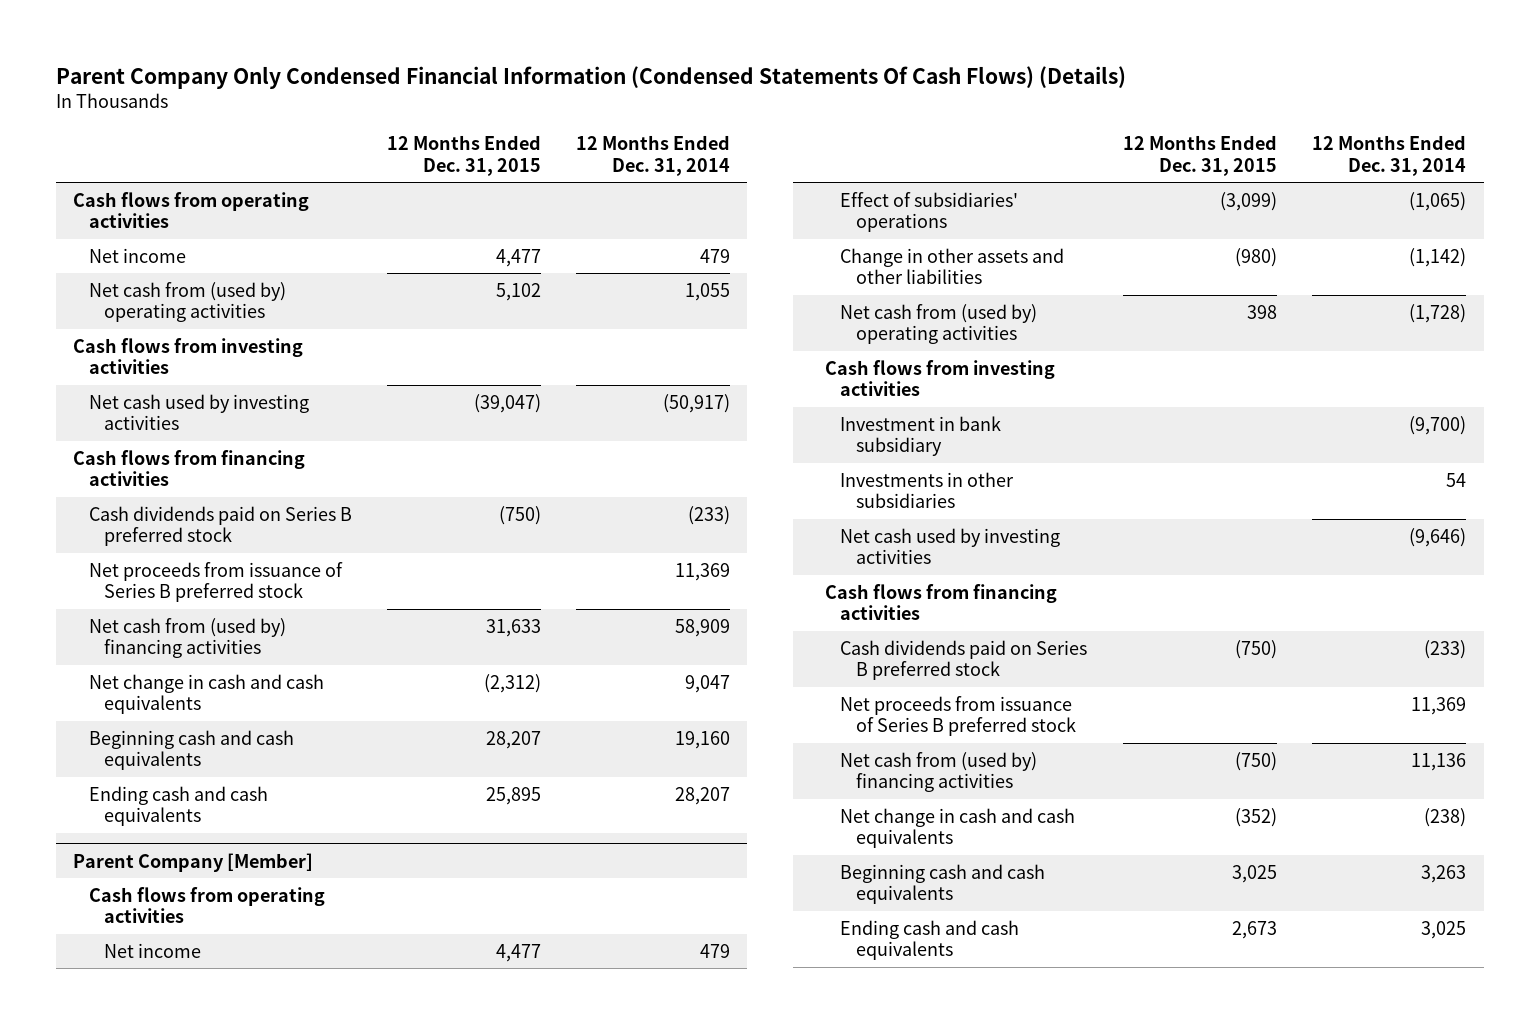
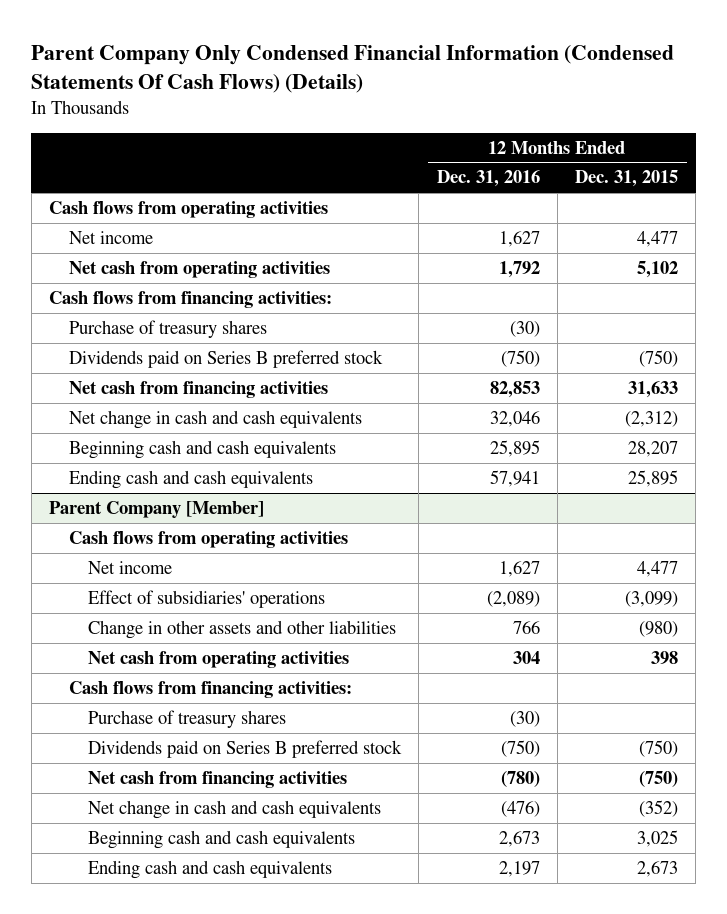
- | 12 Months Ended Dec. 31, 2015 | 12 Months Ended Dec. 31, 2014
+ | 12 Months Ended Dec. 31, 2016 | 12 Months Ended Dec. 31, 2015
- Net cash from (used by) operating activities | 5,102 | 1,055
- Cash flows from investing activities
- Net cash used by investing activities | (39,047) | (50,917)
- Cash flows from financing activities
- Cash dividends paid on Series B preferred stock | (750) | (233)
- Net proceeds from issuance of Series B preferred stock | | 11,369
- Net cash from (used by) financing activities | 31,633 | 58,909
+ Net cash from operating activities | 1,792 | 5,102
+ Cash flows from financing activities:
+ Purchase of treasury shares | (30) |
+ Dividends paid on Series B preferred stock | (750) | (750)
+ Net cash from financing activities | 82,853 | 31,633
@ Parent Company [Member]
- Net cash from (used by) operating activities | 398 | (1,728)
- Cash flows from investing activities
- Investment in bank subsidiary | | (9,700)
- Investments in other subsidiaries | | 54
- Net cash used by investing activities | | (9,646)
- Cash flows from financing activities
- Cash dividends paid on Series B preferred stock | (750) | (233)
- Net proceeds from issuance of Series B preferred stock | | 11,369
- Net cash from (used by) financing activities | (750) | 11,136
+ Net cash from operating activities | 304 | 398
+ Cash flows from financing activities:
+ Purchase of treasury shares | (30) |
+ Dividends paid on Series B preferred stock | (750) | (750)
+ Net cash from financing activities | (780) | (750)

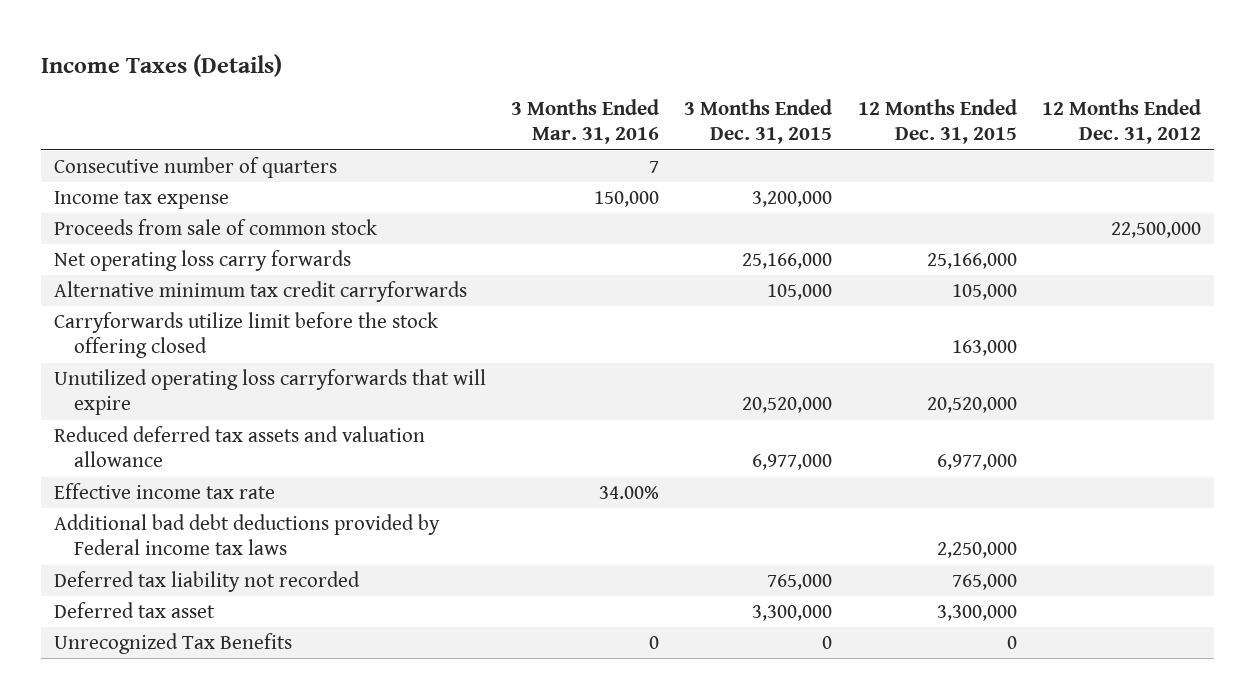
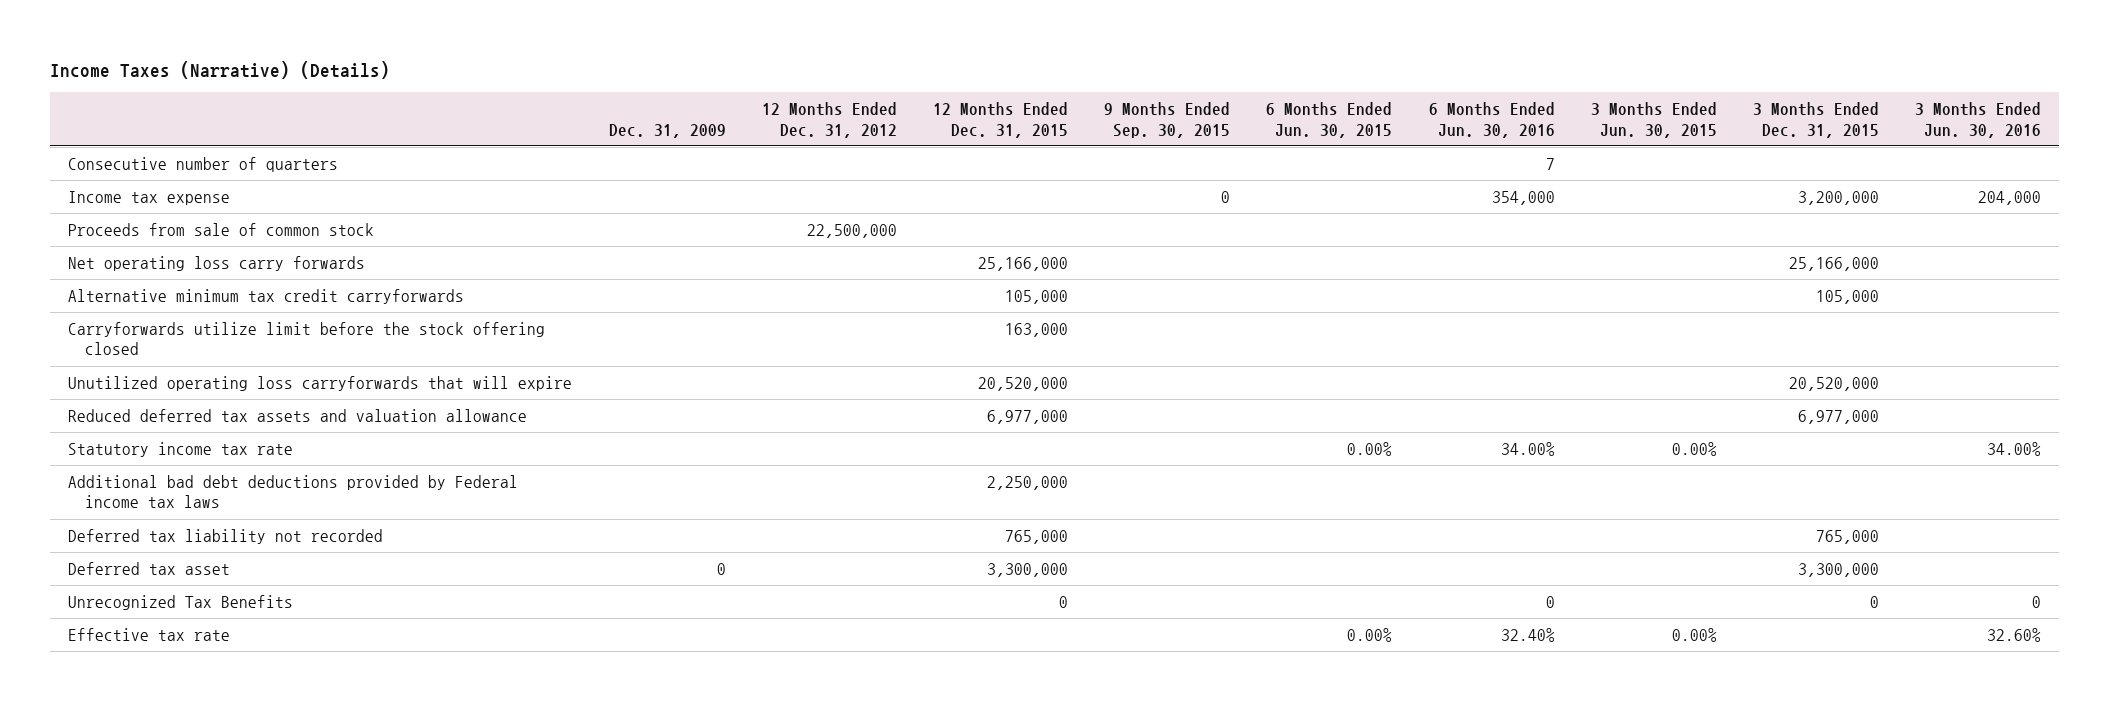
- Income Taxes (Details)
+ Income Taxes (Narrative) (Details)
- | 3 Months Ended Mar. 31, 2016 | 3 Months Ended Dec. 31, 2015 | 12 Months Ended Dec. 31, 2015 | 12 Months Ended Dec. 31, 2012
+ | Dec. 31, 2009 | 12 Months Ended Dec. 31, 2012 | 12 Months Ended Dec. 31, 2015 | 9 Months Ended Sep. 30, 2015 | 6 Months Ended Jun. 30, 2015 | 6 Months Ended Jun. 30, 2016 | 3 Months Ended Jun. 30, 2015 | 3 Months Ended Dec. 31, 2015 | 3 Months Ended Jun. 30, 2016
- Effective income tax rate | 34.00% | | |
+ Statutory income tax rate | | | | | 0.00% | 34.00% | 0.00% | | 34.00%
+ Effective tax rate | | | | | 0.00% | 32.40% | 0.00% | | 32.60%

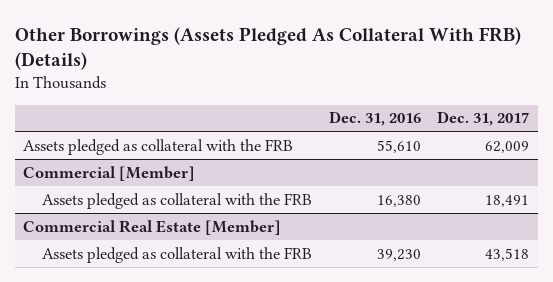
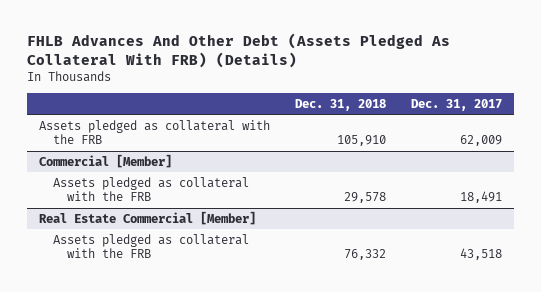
- Other Borrowings (Assets Pledged As Collateral With FRB) (Details)
+ FHLB Advances And Other Debt (Assets Pledged As Collateral With FRB) (Details)
- | Dec. 31, 2016 | Dec. 31, 2017
+ | Dec. 31, 2018 | Dec. 31, 2017
- Commercial Real Estate [Member]
+ Real Estate Commercial [Member]

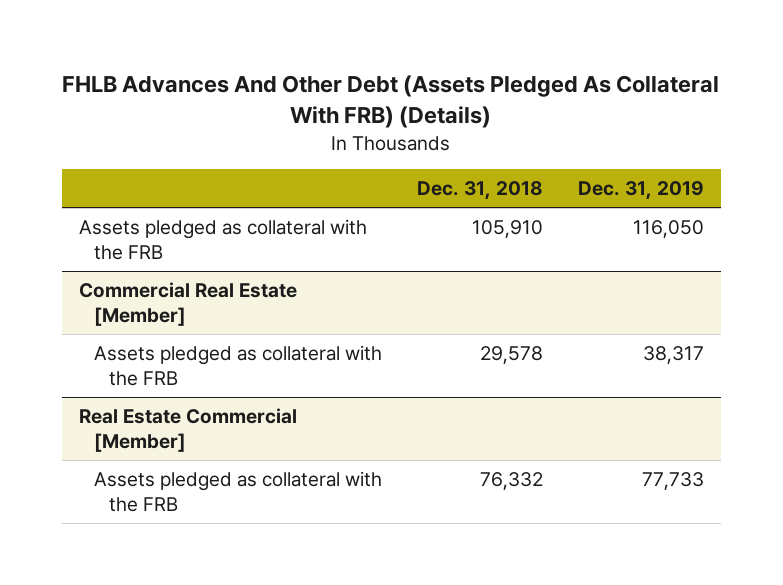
- | Dec. 31, 2018 | Dec. 31, 2017
+ | Dec. 31, 2018 | Dec. 31, 2019
- Commercial [Member]
+ Commercial Real Estate [Member]

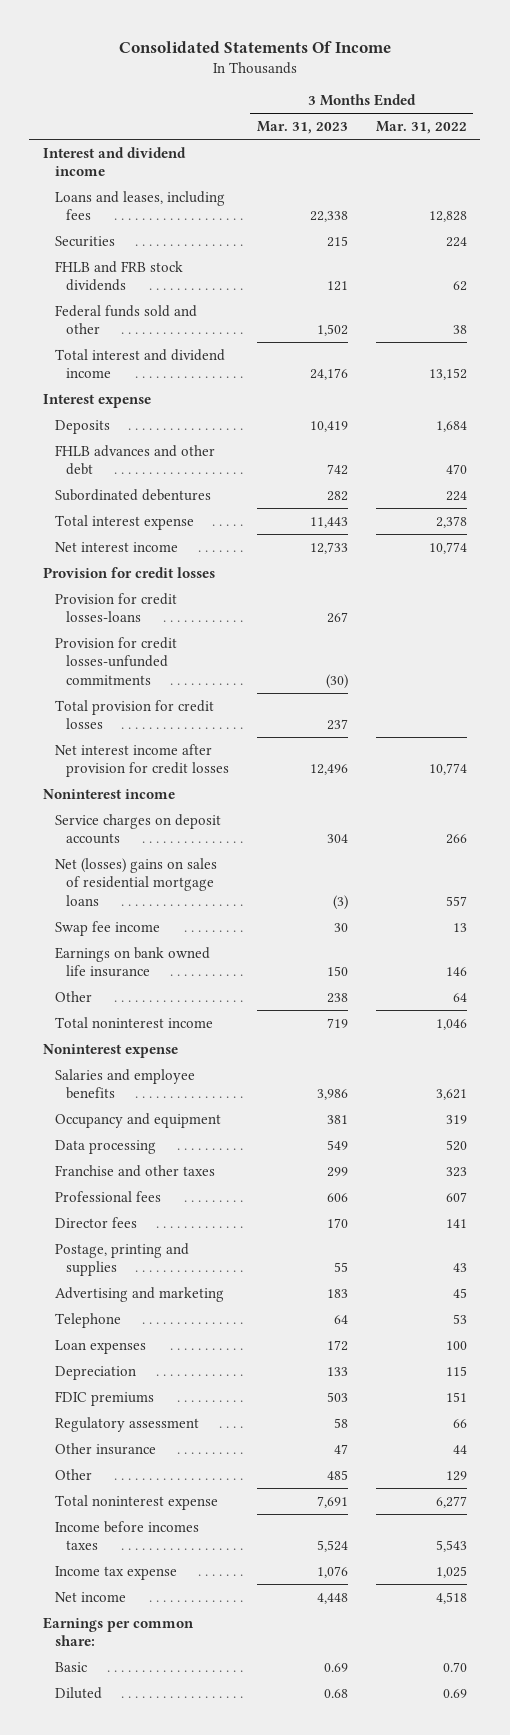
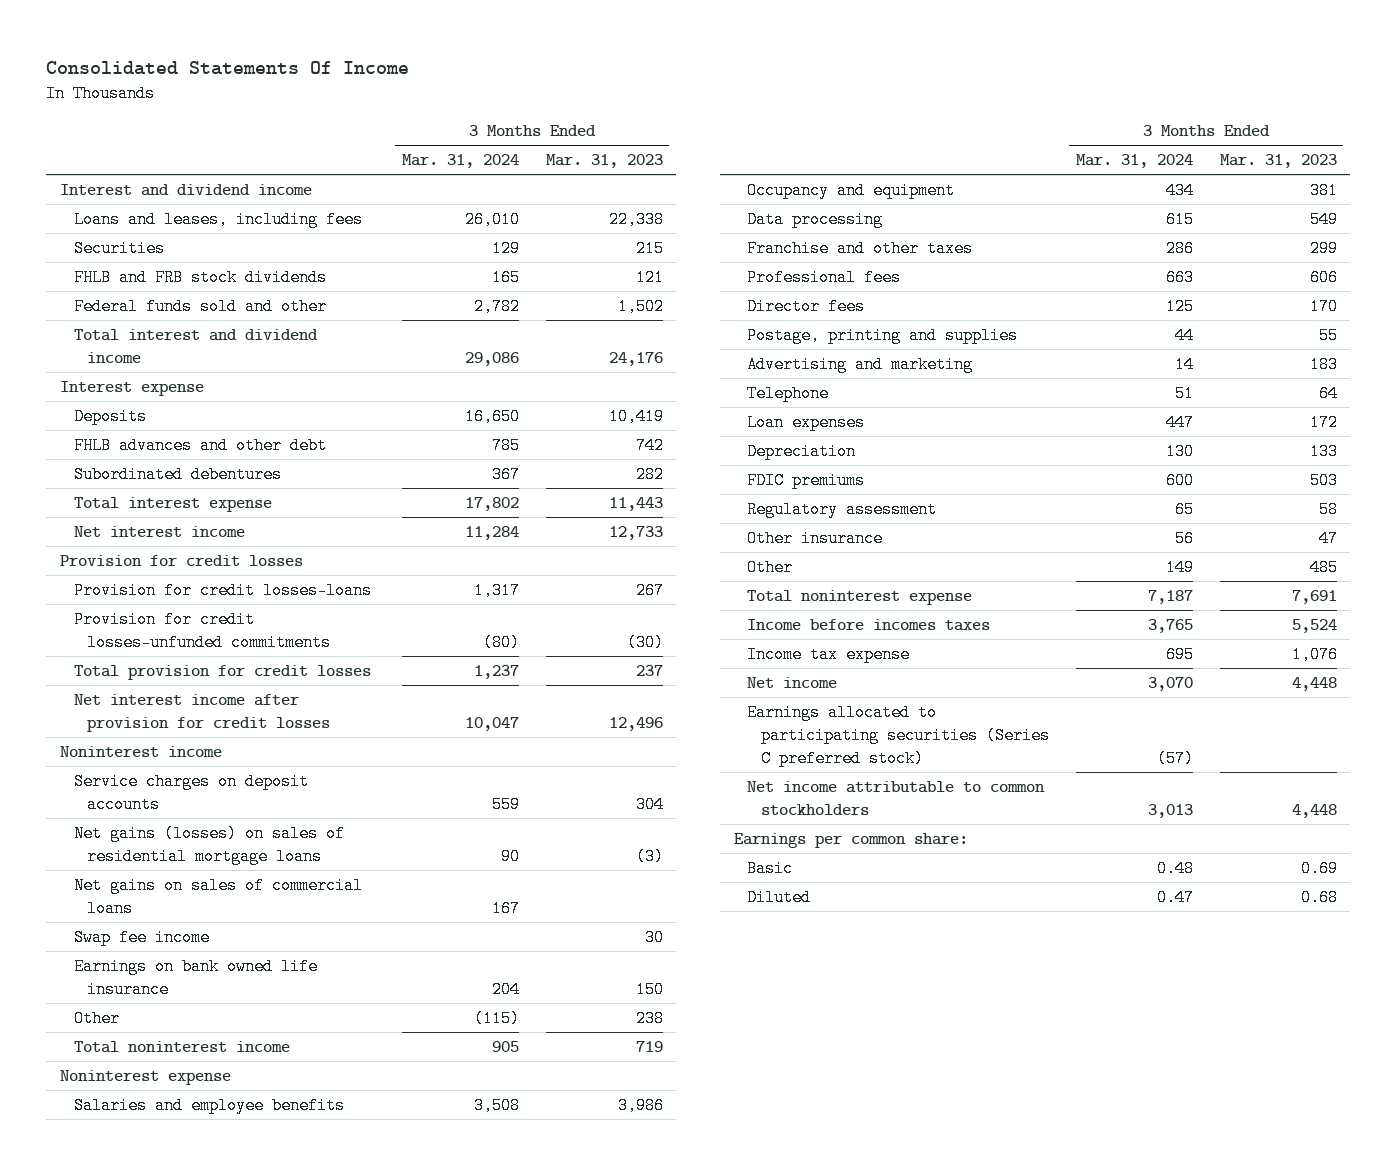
- | 3 Months Ended Mar. 31, 2023 | 3 Months Ended Mar. 31, 2022
+ | 3 Months Ended Mar. 31, 2024 | 3 Months Ended Mar. 31, 2023
- Net (losses) gains on sales of residential mortgage loans | (3) | 557
+ Net gains (losses) on sales of residential mortgage loans | 90 | (3)
+ Net gains on sales of commercial loans | 167 |
+ Earnings allocated to participating securities (Series C preferred stock) | (57) |
+ Net income attributable to common stockholders | 3,013 | 4,448

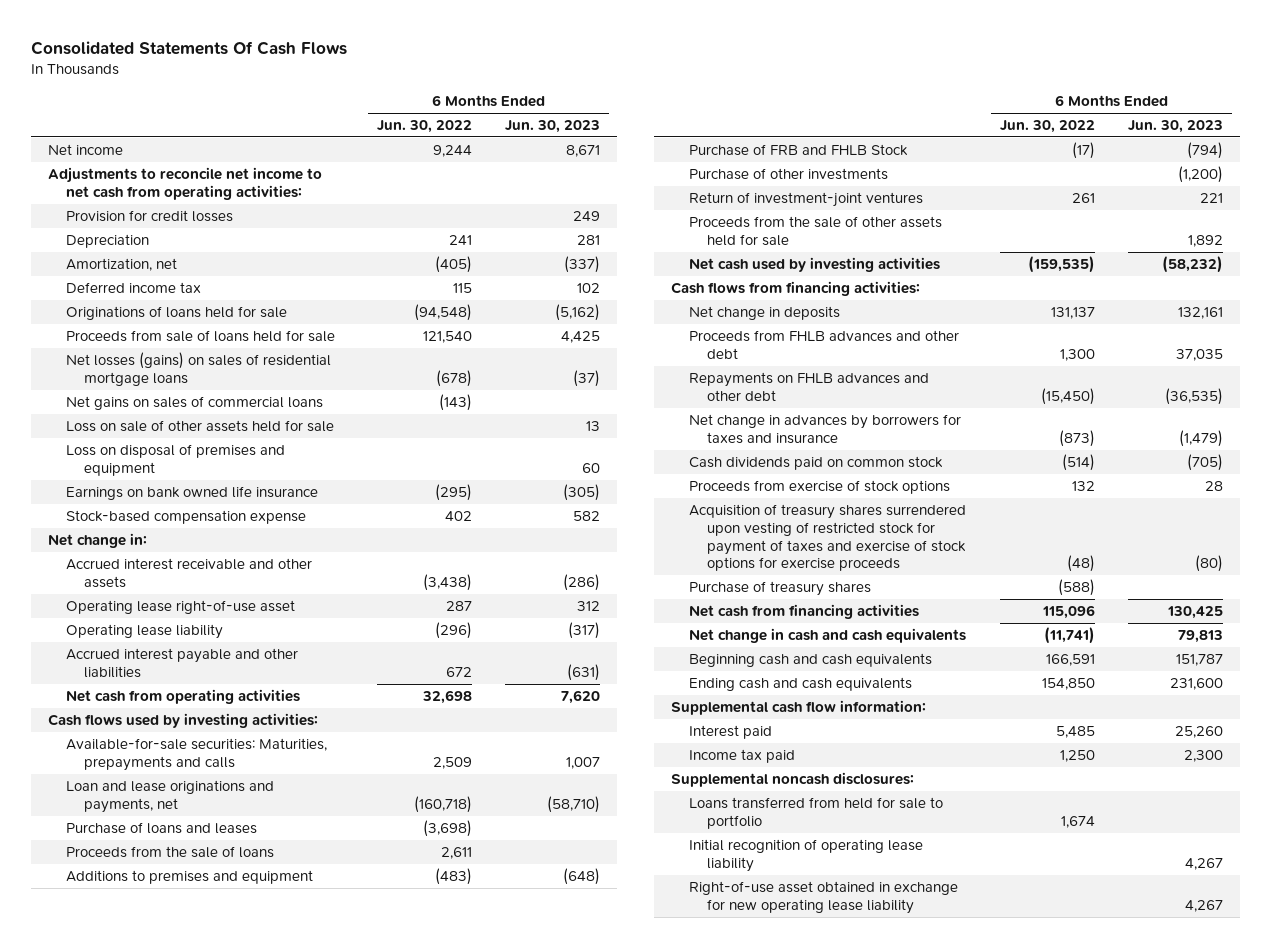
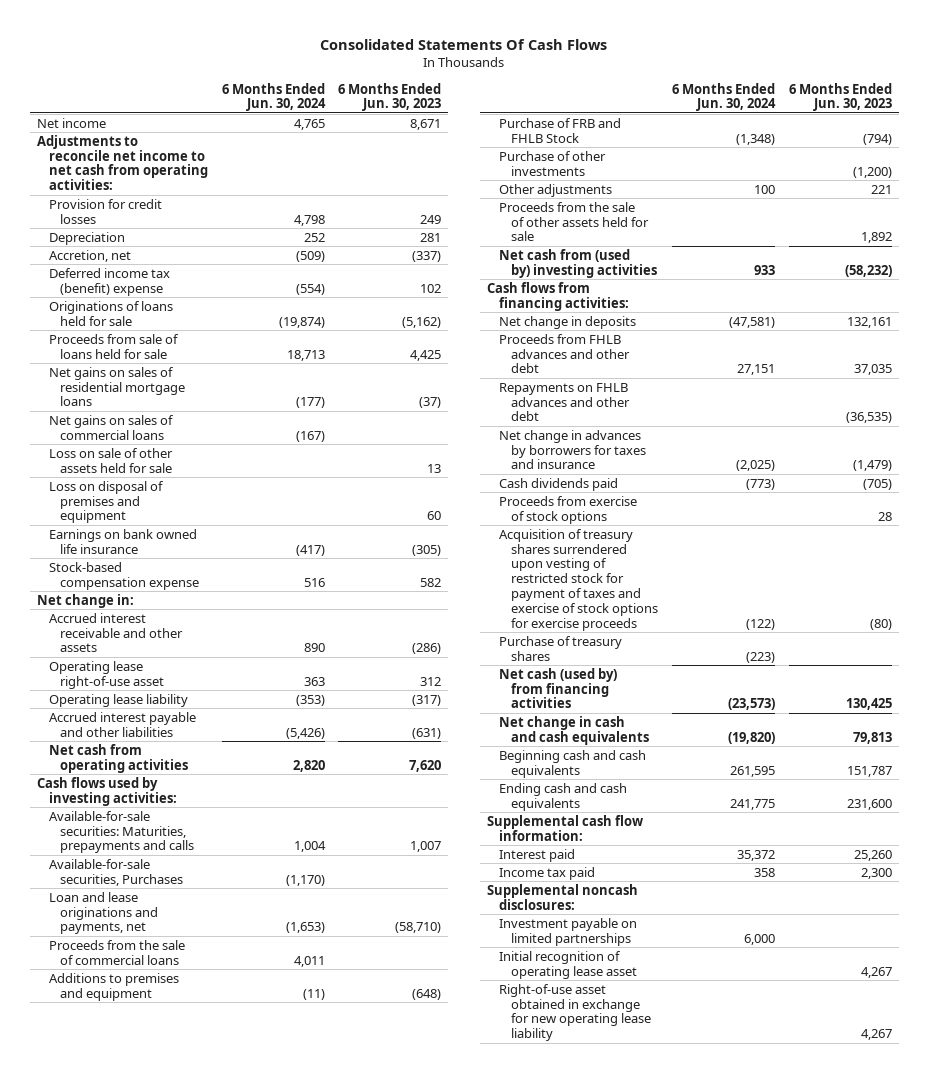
- | 6 Months Ended Jun. 30, 2022 | 6 Months Ended Jun. 30, 2023
+ | 6 Months Ended Jun. 30, 2024 | 6 Months Ended Jun. 30, 2023
- Amortization, net | (405) | (337)
- Deferred income tax | 115 | 102
+ Accretion, net | (509) | (337)
+ Deferred income tax (benefit) expense | (554) | 102
- Net losses (gains) on sales of residential mortgage loans | (678) | (37)
+ Net gains on sales of residential mortgage loans | (177) | (37)
+ Available-for-sale securities, Purchases | (1,170) |
- Purchase of loans and leases | (3,698) |
- Proceeds from the sale of loans | 2,611 |
+ Proceeds from the sale of commercial loans | 4,011 |
- Return of investment-joint ventures | 261 | 221
+ Other adjustments | 100 | 221
- Net cash used by investing activities | (159,535) | (58,232)
+ Net cash from (used by) investing activities | 933 | (58,232)
- Cash dividends paid on common stock | (514) | (705)
+ Cash dividends paid | (773) | (705)
- Net cash from financing activities | 115,096 | 130,425
+ Net cash (used by) from financing activities | (23,573) | 130,425
- Loans transferred from held for sale to portfolio | 1,674 |
- Initial recognition of operating lease liability | | 4,267
+ Investment payable on limited partnerships | 6,000 |
+ Initial recognition of operating lease asset | | 4,267

